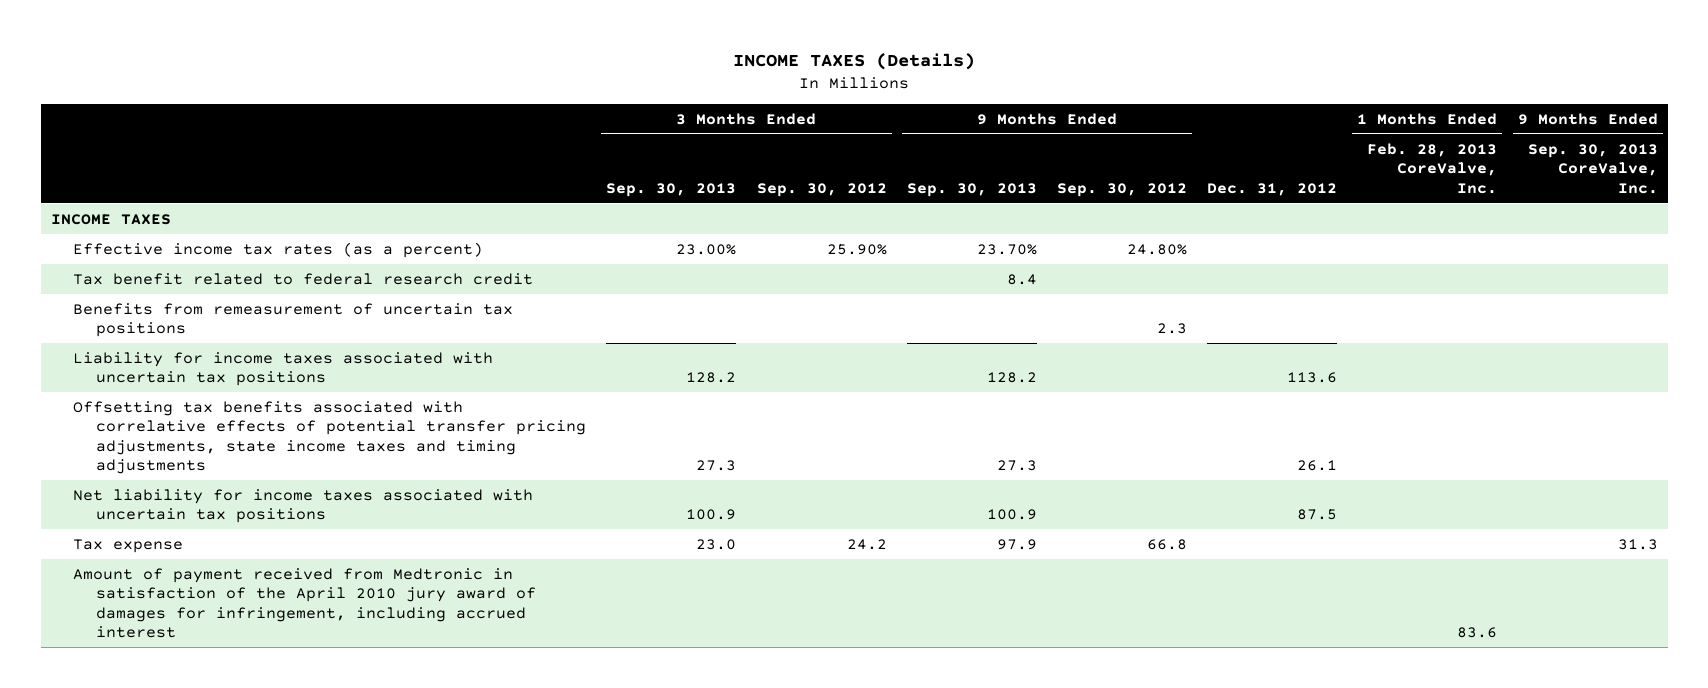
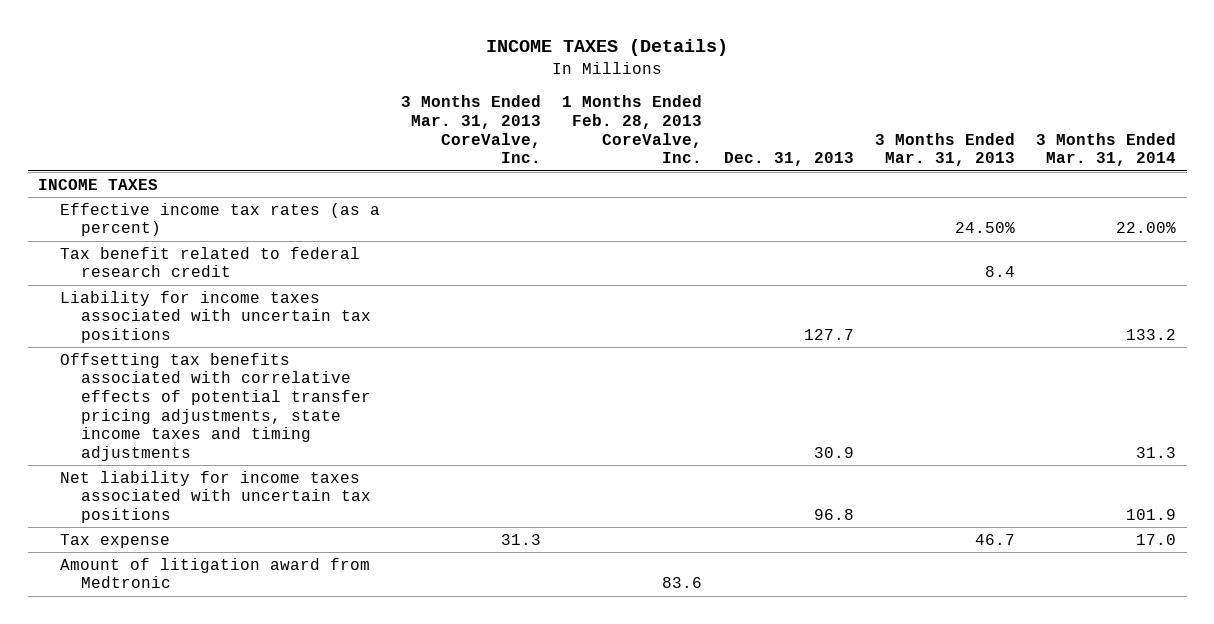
- | 3 Months Ended Sep. 30, 2013 | 3 Months Ended Sep. 30, 2012 | 9 Months Ended Sep. 30, 2013 | 9 Months Ended Sep. 30, 2012 | Dec. 31, 2012 | 1 Months Ended Feb. 28, 2013 CoreValve, Inc. | 9 Months Ended Sep. 30, 2013 CoreValve, Inc.
+ | 3 Months Ended Mar. 31, 2013 CoreValve, Inc. | 1 Months Ended Feb. 28, 2013 CoreValve, Inc. | Dec. 31, 2013 | 3 Months Ended Mar. 31, 2013 | 3 Months Ended Mar. 31, 2014
- Benefits from remeasurement of uncertain tax positions | | | | 2.3 | | |
- Amount of payment received from Medtronic in satisfaction of the April 2010 jury award of damages for infringement, including accrued interest | | | | | | 83.6 |
+ Amount of litigation award from Medtronic | | 83.6 | | |

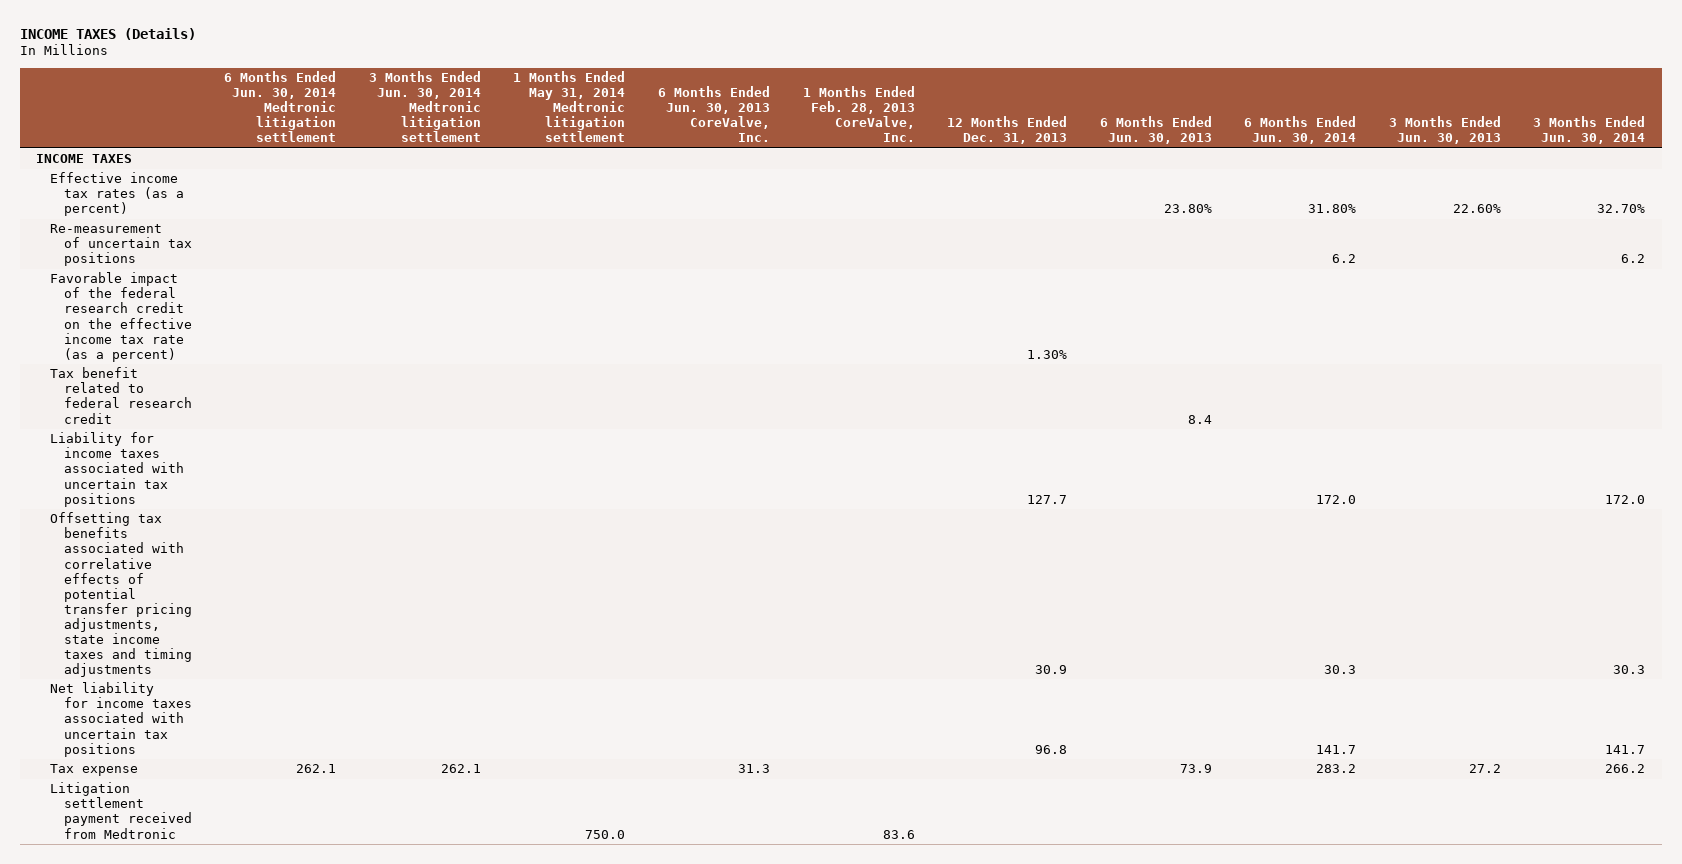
- | 3 Months Ended Mar. 31, 2013 CoreValve, Inc. | 1 Months Ended Feb. 28, 2013 CoreValve, Inc. | Dec. 31, 2013 | 3 Months Ended Mar. 31, 2013 | 3 Months Ended Mar. 31, 2014
+ | 6 Months Ended Jun. 30, 2014 Medtronic litigation settlement | 3 Months Ended Jun. 30, 2014 Medtronic litigation settlement | 1 Months Ended May 31, 2014 Medtronic litigation settlement | 6 Months Ended Jun. 30, 2013 CoreValve, Inc. | 1 Months Ended Feb. 28, 2013 CoreValve, Inc. | 12 Months Ended Dec. 31, 2013 | 6 Months Ended Jun. 30, 2013 | 6 Months Ended Jun. 30, 2014 | 3 Months Ended Jun. 30, 2013 | 3 Months Ended Jun. 30, 2014
+ Re-measurement of uncertain tax positions | | | | | | | | 6.2 | | 6.2
+ Favorable impact of the federal research credit on the effective income tax rate (as a percent) | | | | | | 1.30% | | | |
- Amount of litigation award from Medtronic | | 83.6 | | |
+ Litigation settlement payment received from Medtronic | | | 750.0 | | 83.6 | | | | |

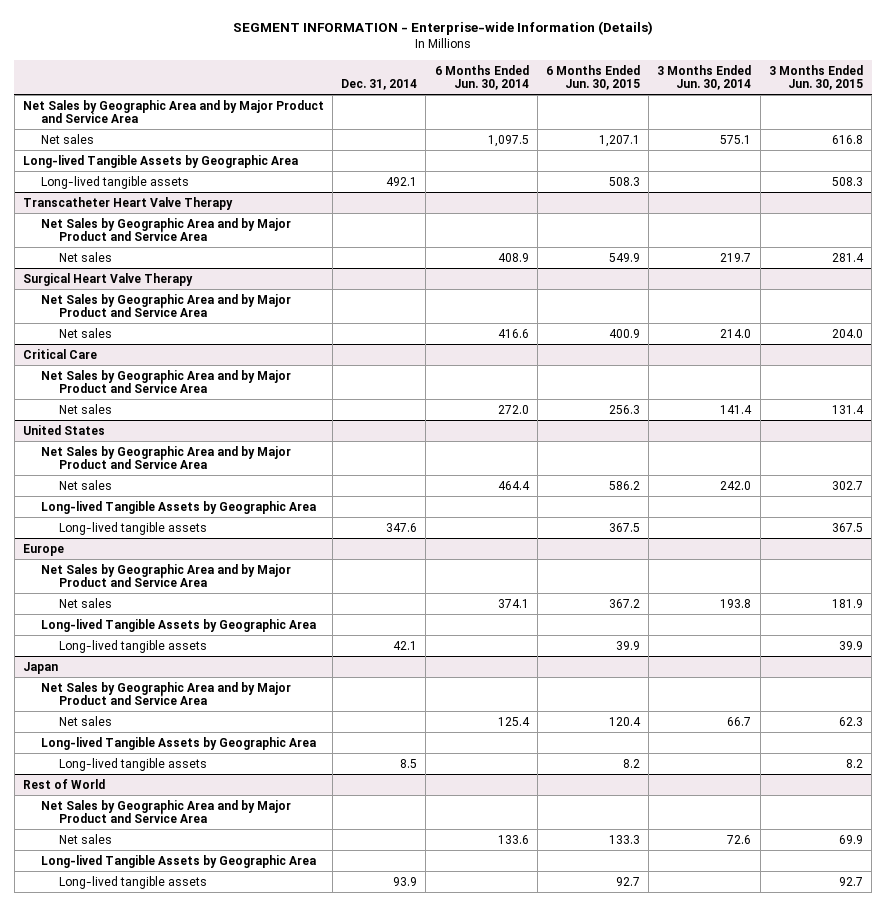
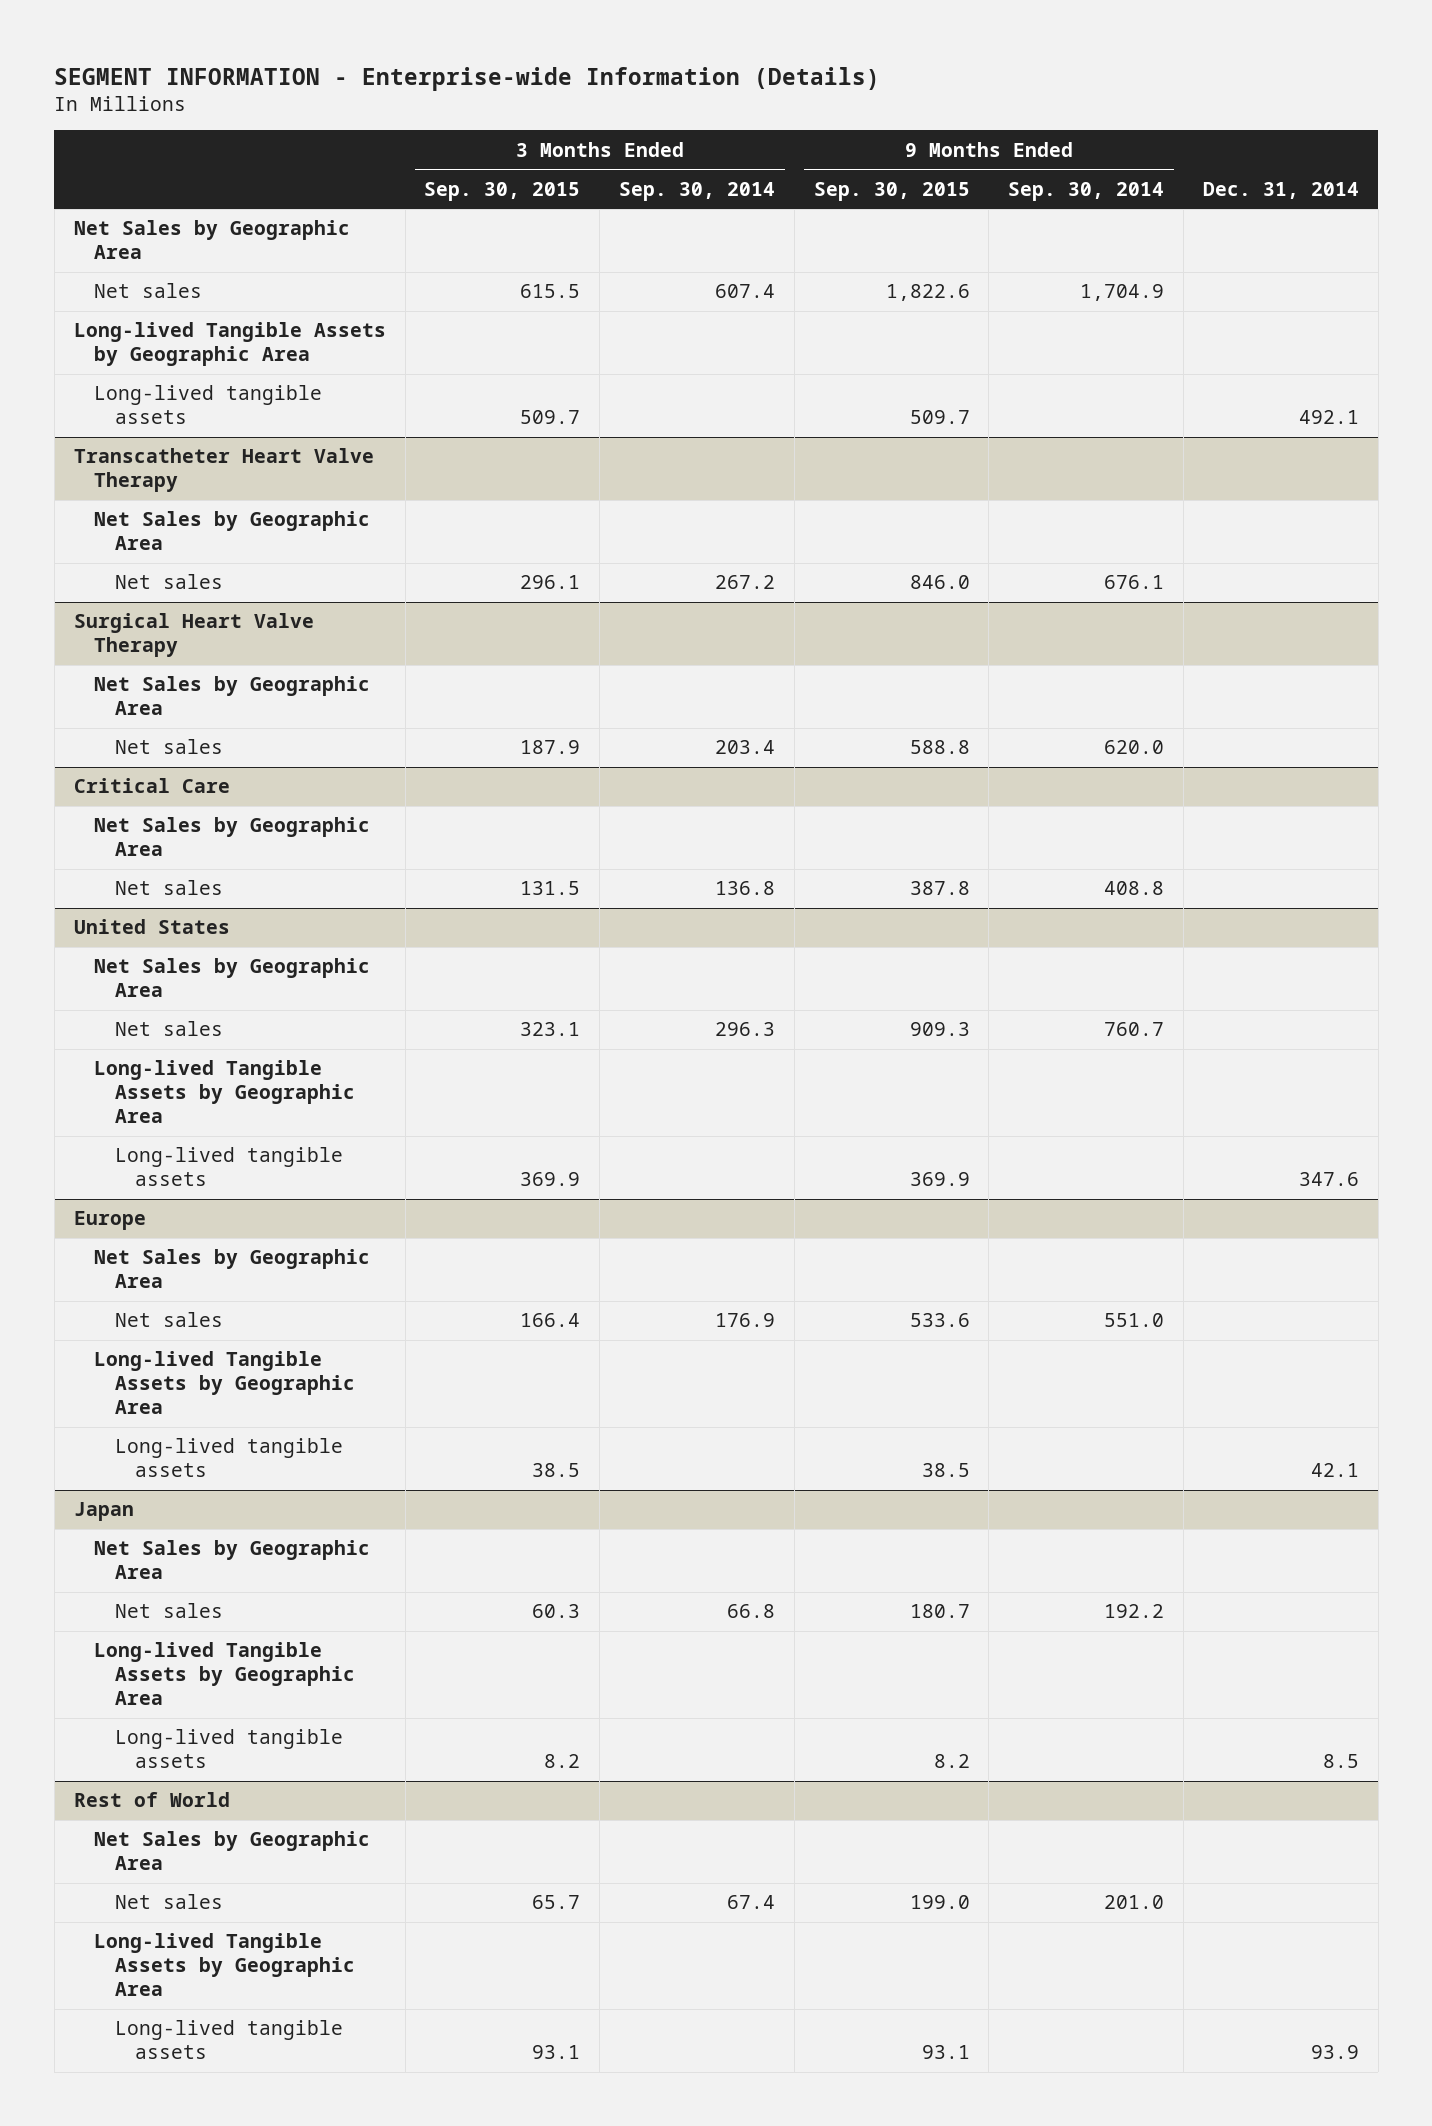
- | Dec. 31, 2014 | 6 Months Ended Jun. 30, 2014 | 6 Months Ended Jun. 30, 2015 | 3 Months Ended Jun. 30, 2014 | 3 Months Ended Jun. 30, 2015
+ | 3 Months Ended Sep. 30, 2015 | 3 Months Ended Sep. 30, 2014 | 9 Months Ended Sep. 30, 2015 | 9 Months Ended Sep. 30, 2014 | Dec. 31, 2014
- Net Sales by Geographic Area and by Major Product and Service Area
+ Net Sales by Geographic Area
@ Transcatheter Heart Valve Therapy
- Net Sales by Geographic Area and by Major Product and Service Area
+ Net Sales by Geographic Area
@ Surgical Heart Valve Therapy
- Net Sales by Geographic Area and by Major Product and Service Area
+ Net Sales by Geographic Area
@ Critical Care
- Net Sales by Geographic Area and by Major Product and Service Area
+ Net Sales by Geographic Area
@ United States
- Net Sales by Geographic Area and by Major Product and Service Area
+ Net Sales by Geographic Area
@ Europe
- Net Sales by Geographic Area and by Major Product and Service Area
+ Net Sales by Geographic Area
@ Japan
- Net Sales by Geographic Area and by Major Product and Service Area
+ Net Sales by Geographic Area
@ Rest of World
- Net Sales by Geographic Area and by Major Product and Service Area
+ Net Sales by Geographic Area

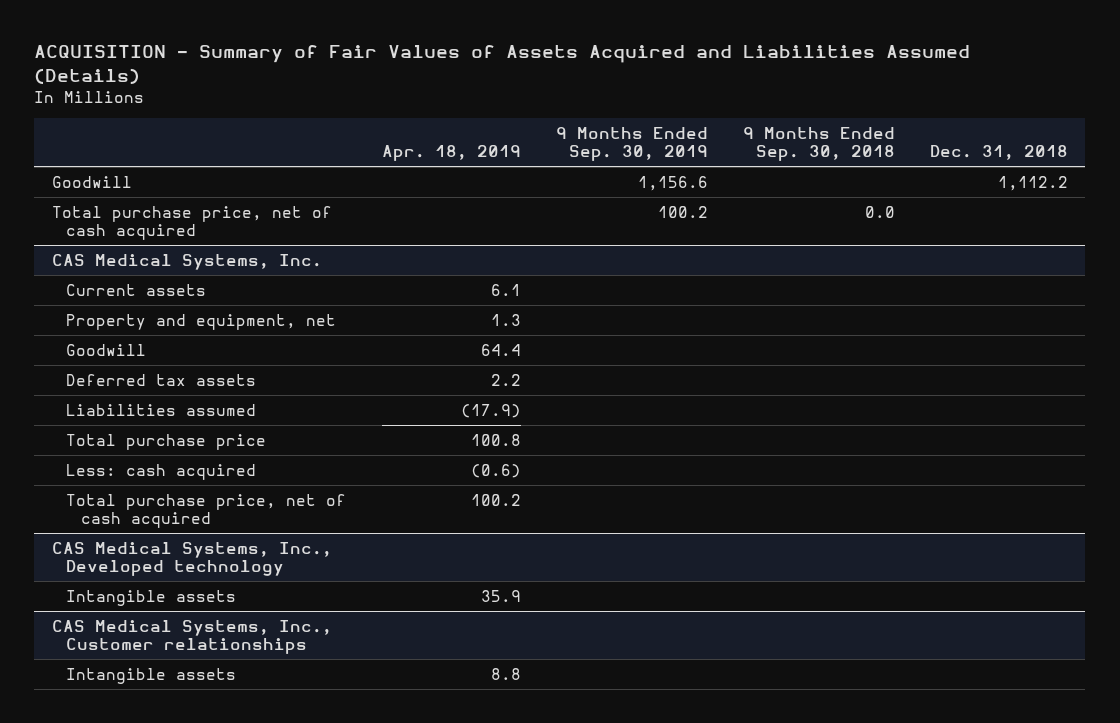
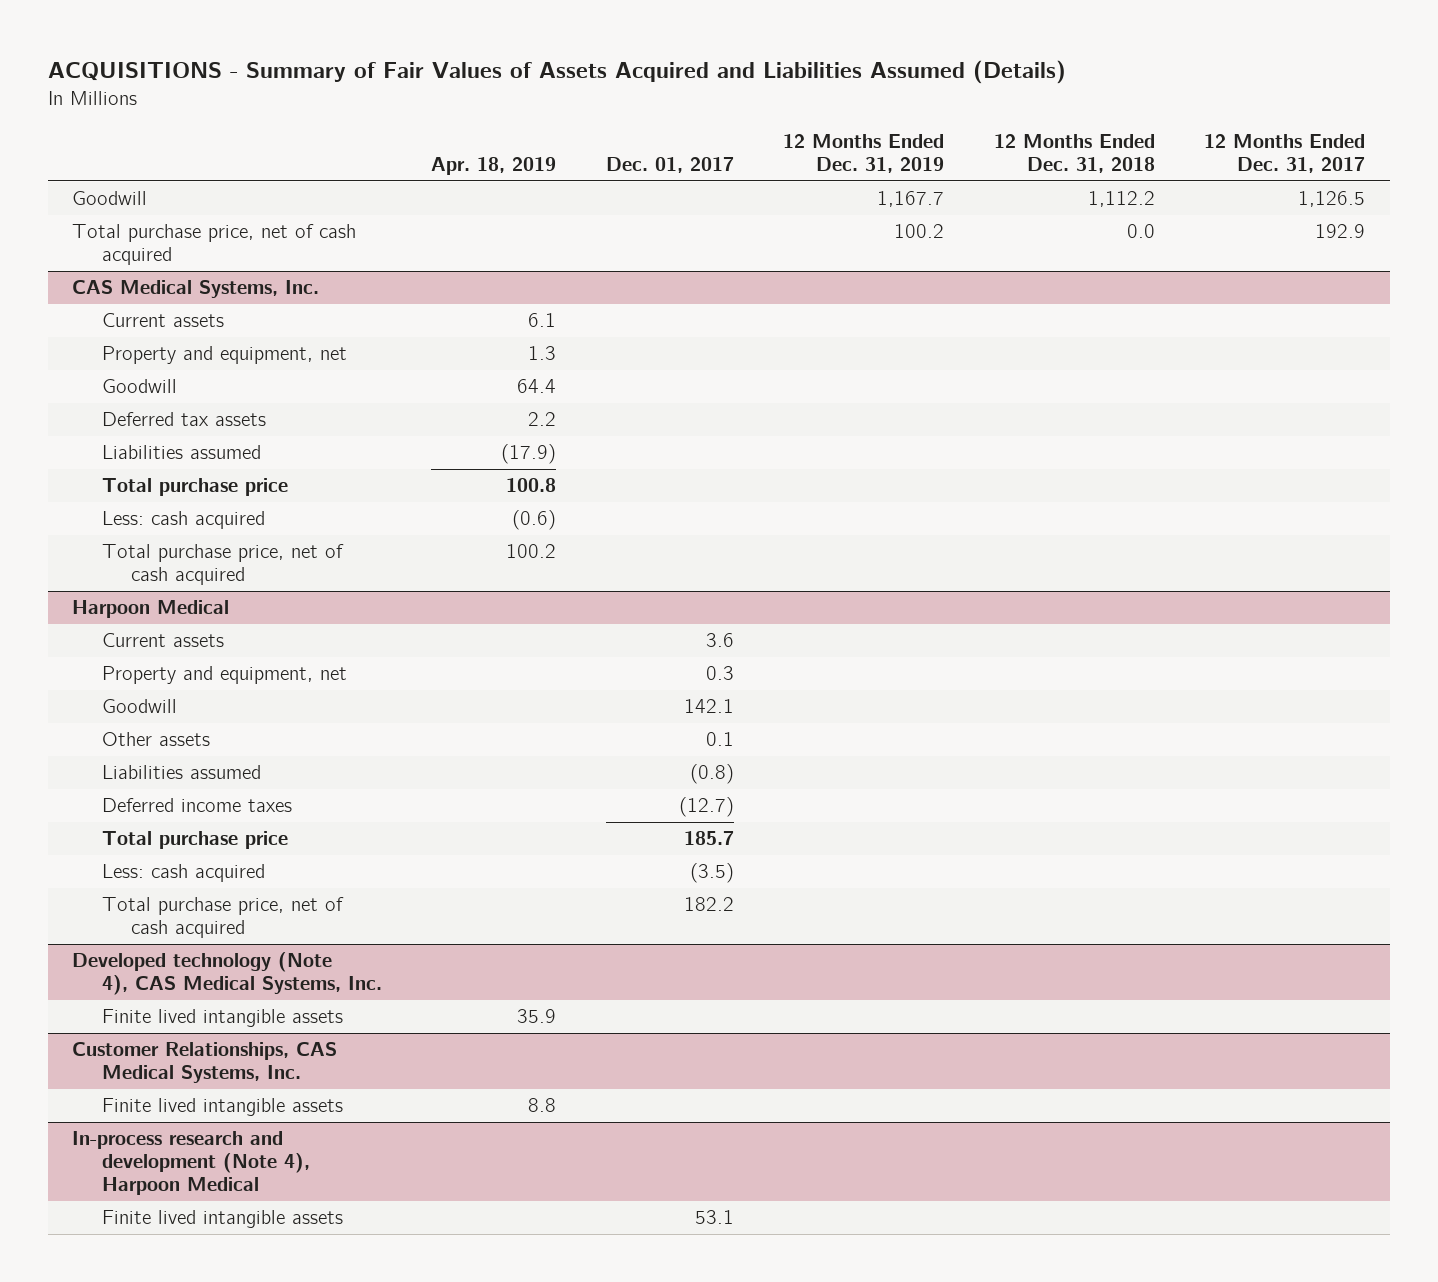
- ACQUISITION - Summary of Fair Values of Assets Acquired and Liabilities Assumed (Details)
+ ACQUISITIONS - Summary of Fair Values of Assets Acquired and Liabilities Assumed (Details)
- | Apr. 18, 2019 | 9 Months Ended Sep. 30, 2019 | 9 Months Ended Sep. 30, 2018 | Dec. 31, 2018
+ | Apr. 18, 2019 | Dec. 01, 2017 | 12 Months Ended Dec. 31, 2019 | 12 Months Ended Dec. 31, 2018 | 12 Months Ended Dec. 31, 2017
- CAS Medical Systems, Inc., Developed technology
- Intangible assets | 35.9 | | |
- CAS Medical Systems, Inc., Customer relationships
- Intangible assets | 8.8 | | |
+ Harpoon Medical
+ Current assets | | 3.6 | | |
+ Property and equipment, net | | 0.3 | | |
+ Goodwill | | 142.1 | | |
+ Other assets | | 0.1 | | |
+ Liabilities assumed | | (0.8) | | |
+ Deferred income taxes | | (12.7) | | |
+ Total purchase price | | 185.7 | | |
+ Less: cash acquired | | (3.5) | | |
+ Total purchase price, net of cash acquired | | 182.2 | | |
+ Developed technology (Note 4), CAS Medical Systems, Inc.
+ Finite lived intangible assets | 35.9 | | | |
+ Customer Relationships, CAS Medical Systems, Inc.
+ Finite lived intangible assets | 8.8 | | | |
+ In-process research and development (Note 4), Harpoon Medical
+ Finite lived intangible assets | | 53.1 | | |

